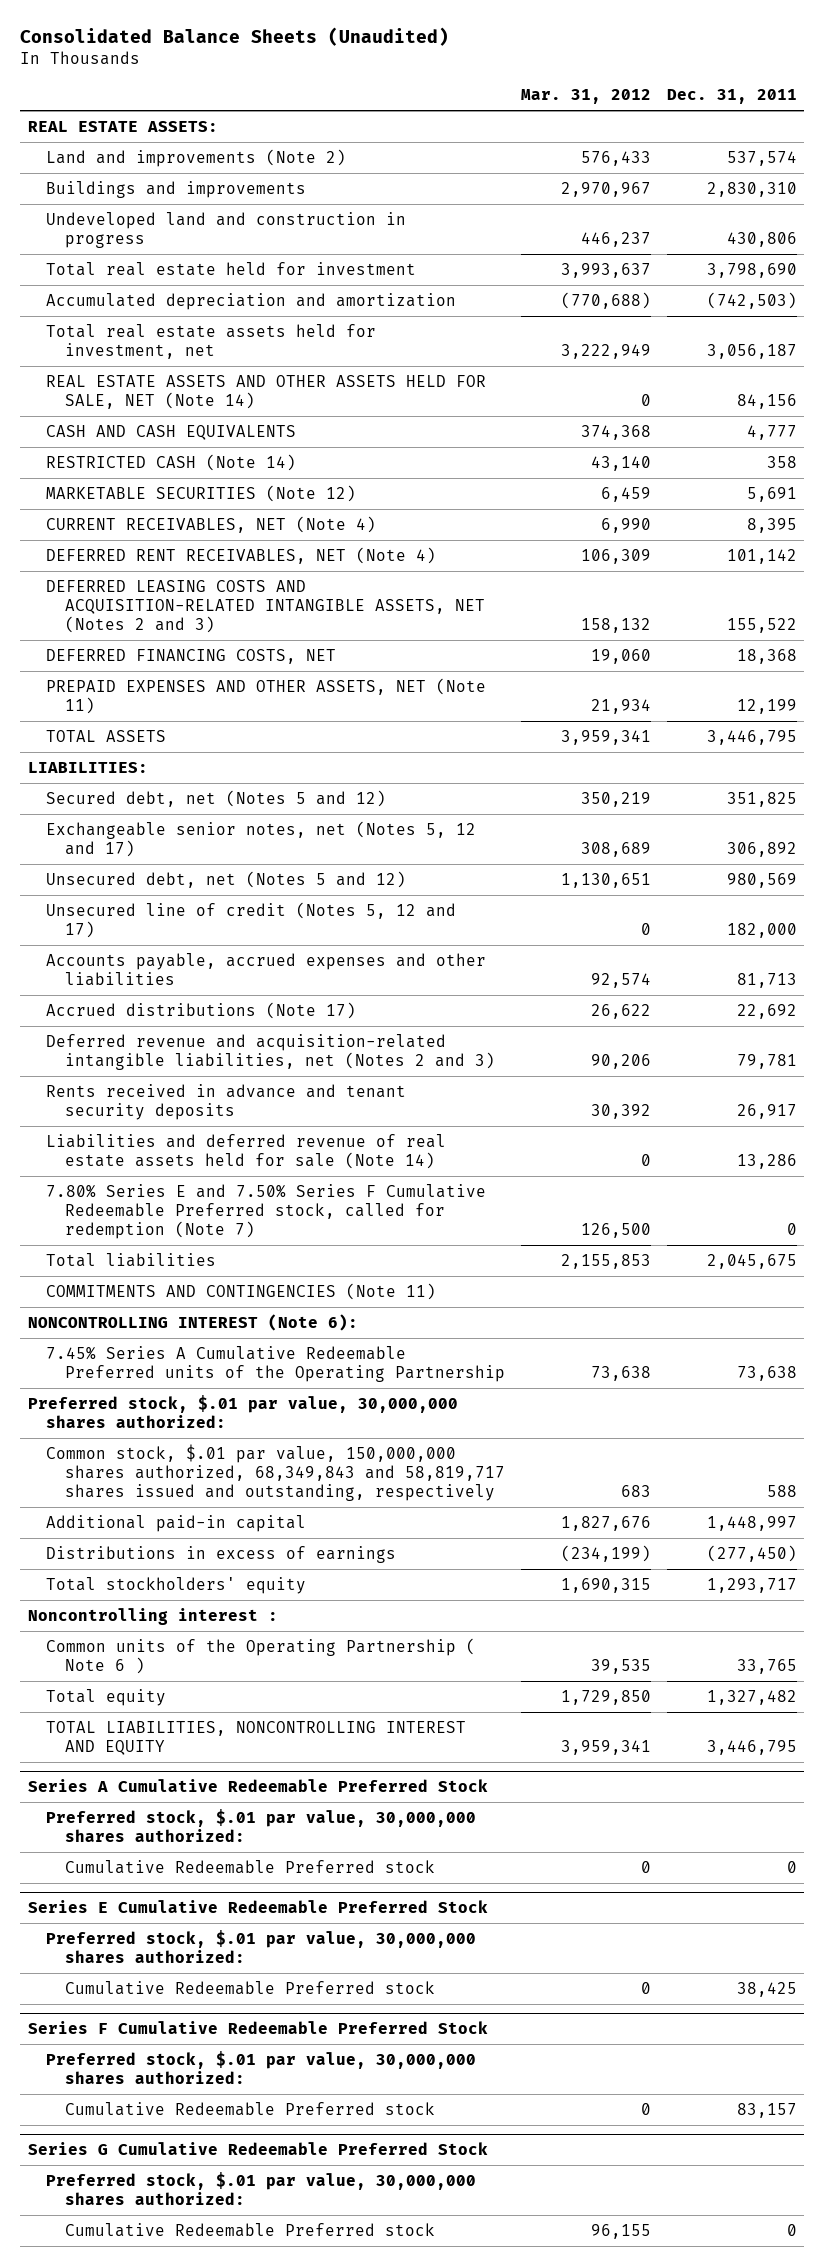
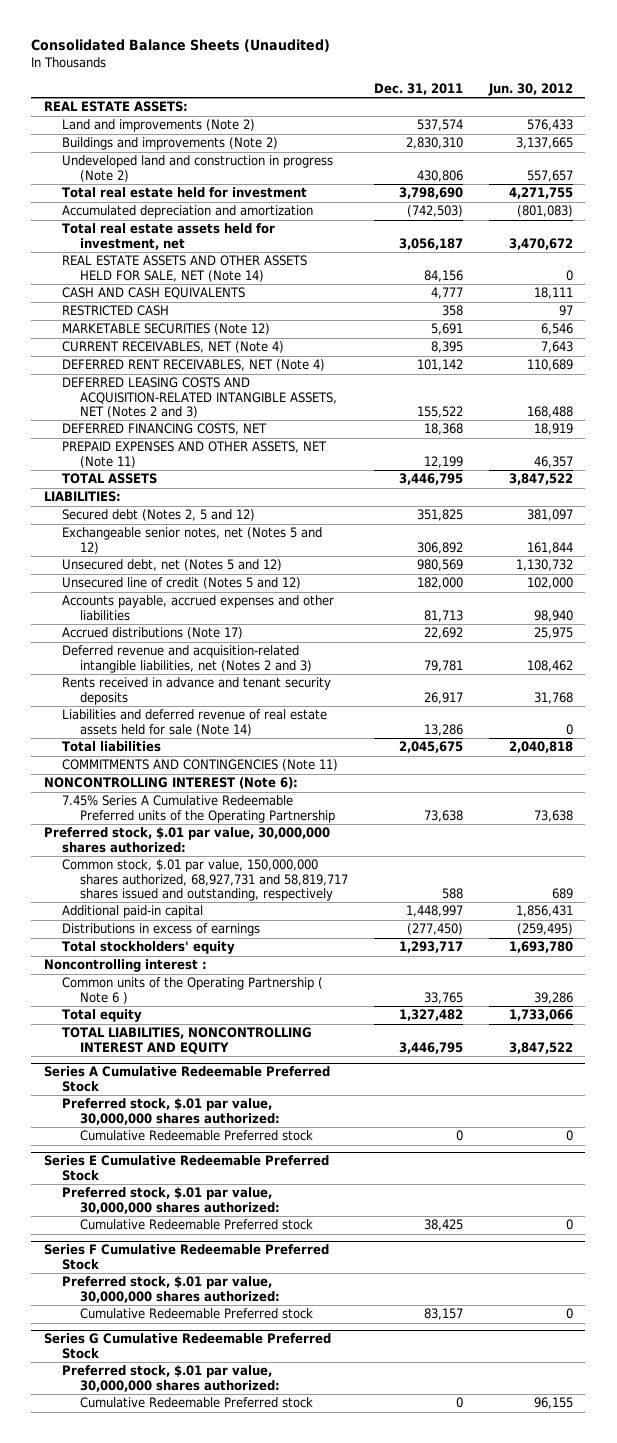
- | Mar. 31, 2012 | Dec. 31, 2011
+ | Dec. 31, 2011 | Jun. 30, 2012
- Buildings and improvements | 2,970,967 | 2,830,310
- Undeveloped land and construction in progress | 446,237 | 430,806
+ Buildings and improvements (Note 2) | 2,830,310 | 3,137,665
+ Undeveloped land and construction in progress (Note 2) | 430,806 | 557,657
- RESTRICTED CASH (Note 14) | 43,140 | 358
+ RESTRICTED CASH | 358 | 97
- Secured debt, net (Notes 5 and 12) | 350,219 | 351,825
- Exchangeable senior notes, net (Notes 5, 12 and 17) | 308,689 | 306,892
+ Secured debt (Notes 2, 5 and 12) | 351,825 | 381,097
+ Exchangeable senior notes, net (Notes 5 and 12) | 306,892 | 161,844
- Unsecured line of credit (Notes 5, 12 and 17) | 0 | 182,000
+ Unsecured line of credit (Notes 5 and 12) | 182,000 | 102,000
- 7.80% Series E and 7.50% Series F Cumulative Redeemable Preferred stock, called for redemption (Note 7) | 126,500 | 0
- Common stock, $.01 par value, 150,000,000 shares authorized, 68,349,843 and 58,819,717 shares issued and outstanding, respectively | 683 | 588
+ Common stock, $.01 par value, 150,000,000 shares authorized, 68,927,731 and 58,819,717 shares issued and outstanding, respectively | 588 | 689

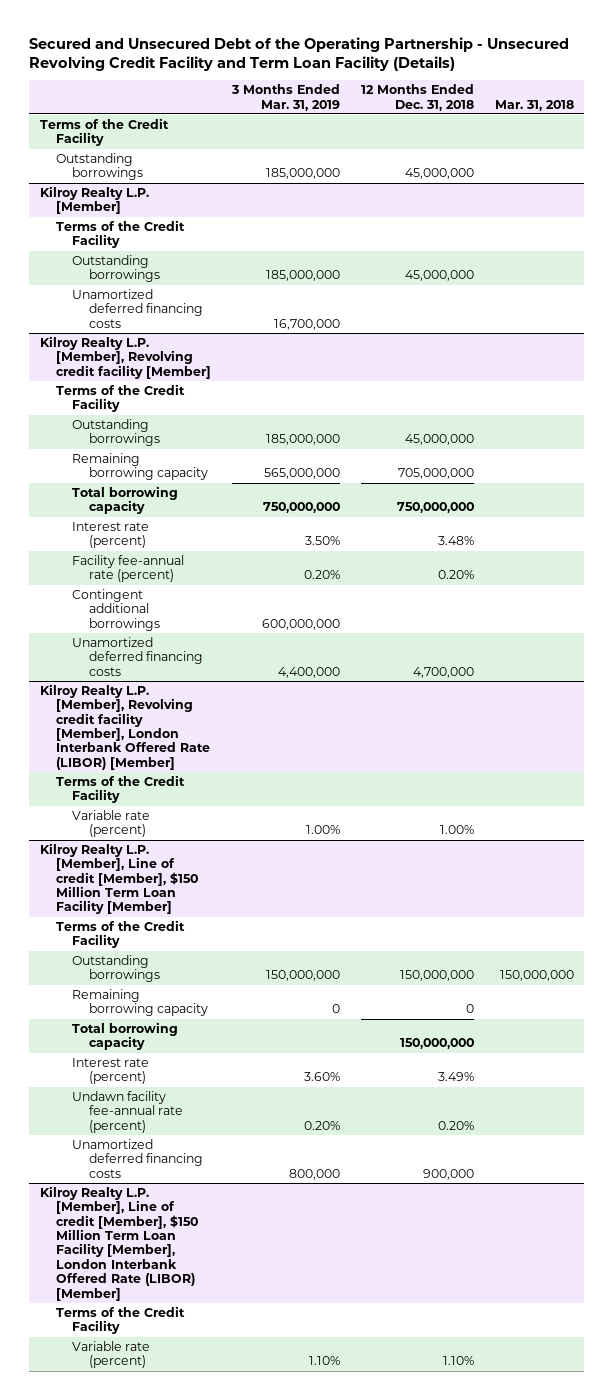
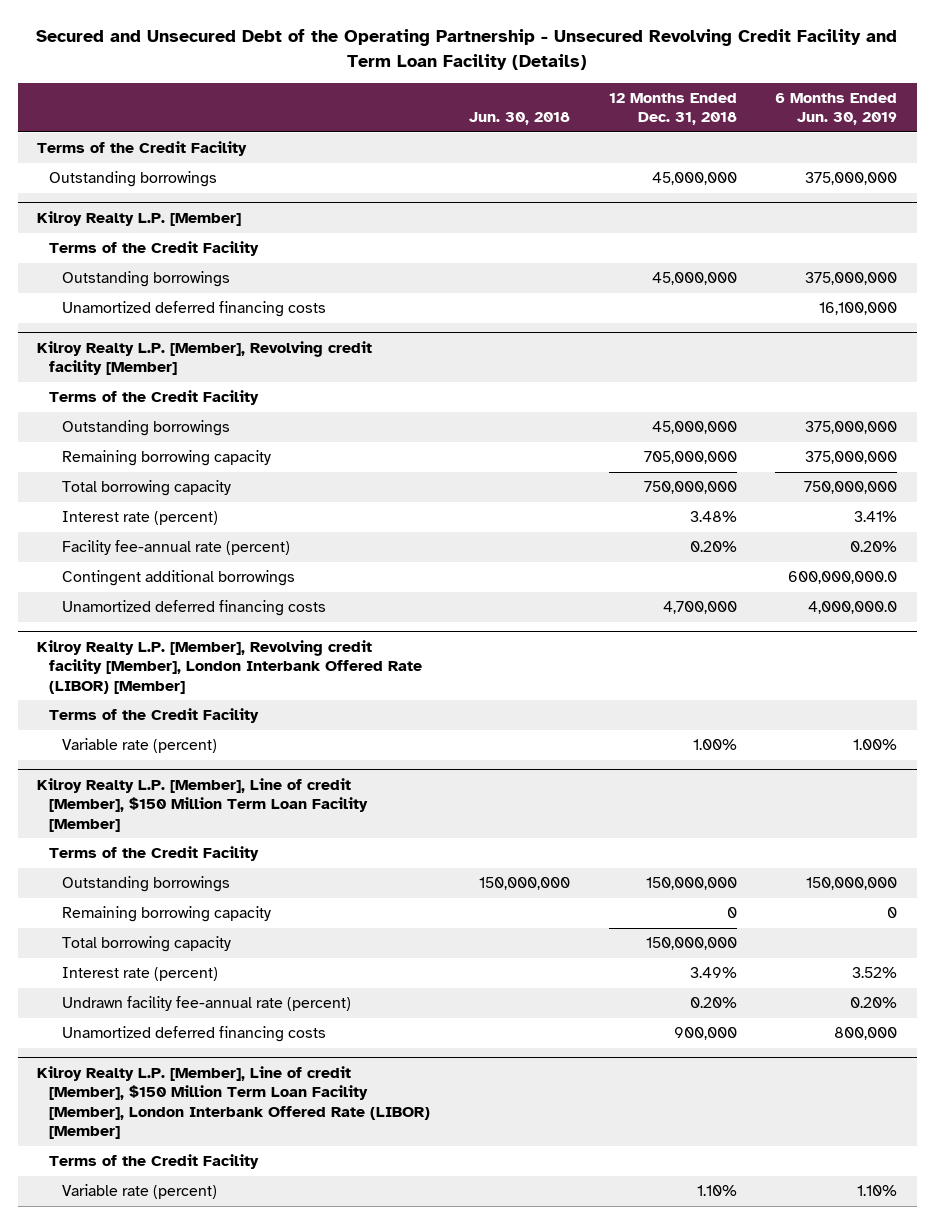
- | 3 Months Ended Mar. 31, 2019 | 12 Months Ended Dec. 31, 2018 | Mar. 31, 2018
+ | Jun. 30, 2018 | 12 Months Ended Dec. 31, 2018 | 6 Months Ended Jun. 30, 2019
@ Kilroy Realty L.P. [Member], Line of credit [Member], $150 Million Term Loan Facility [Member]
- Undawn facility fee-annual rate (percent) | 0.20% | 0.20% |
+ Undrawn facility fee-annual rate (percent) | | 0.20% | 0.20%

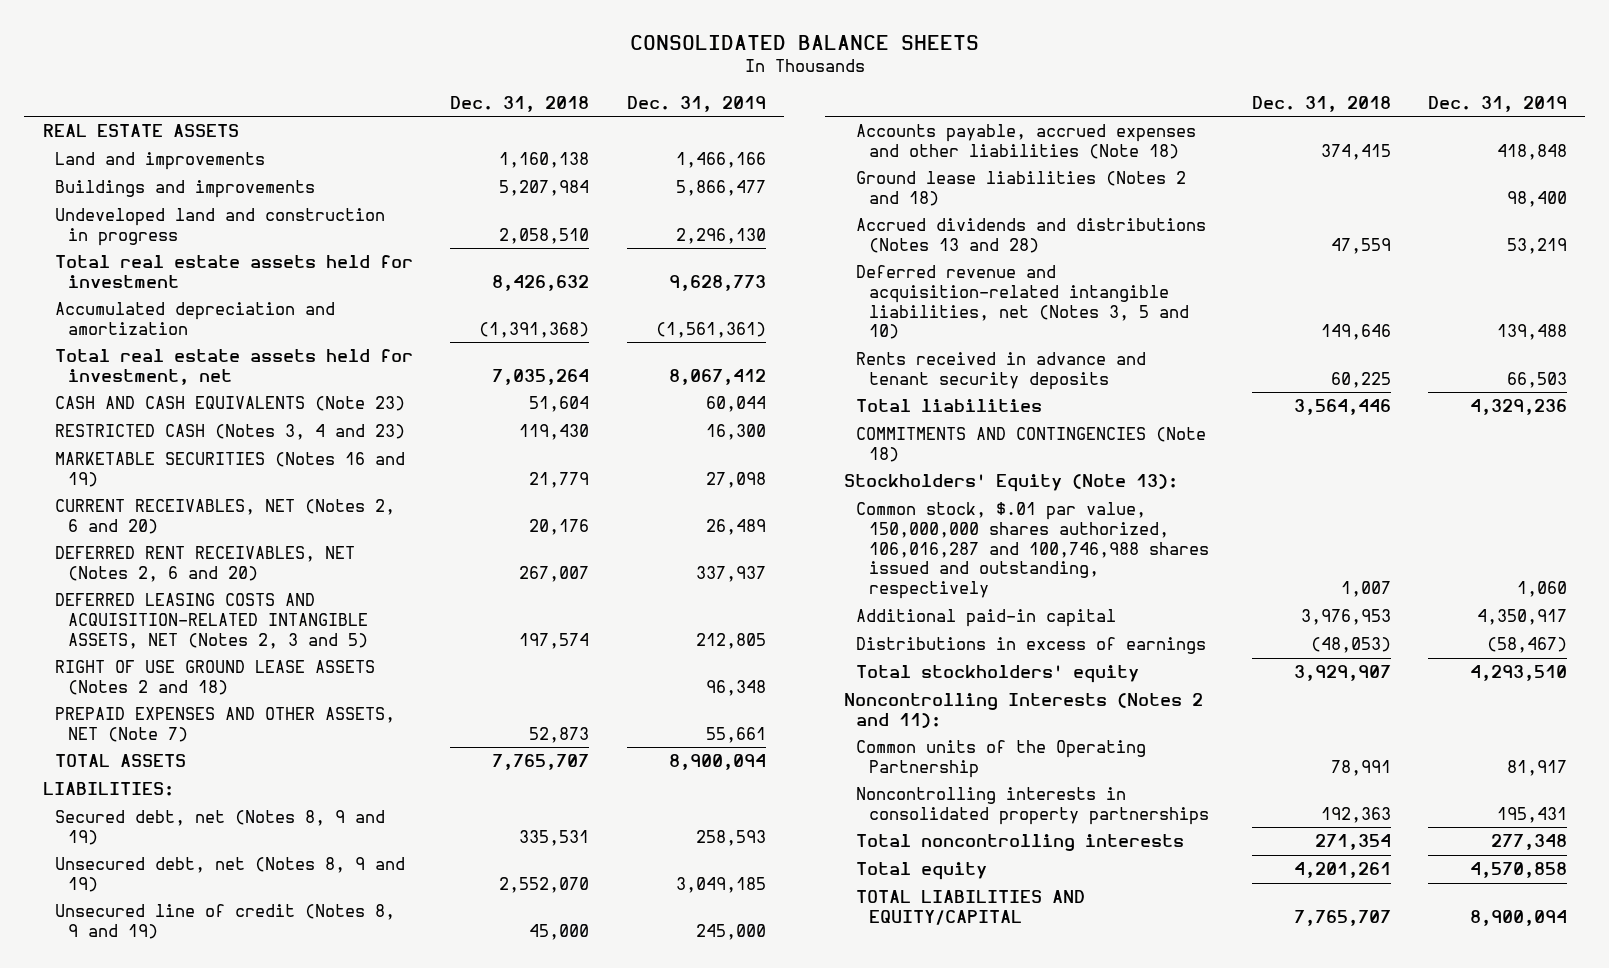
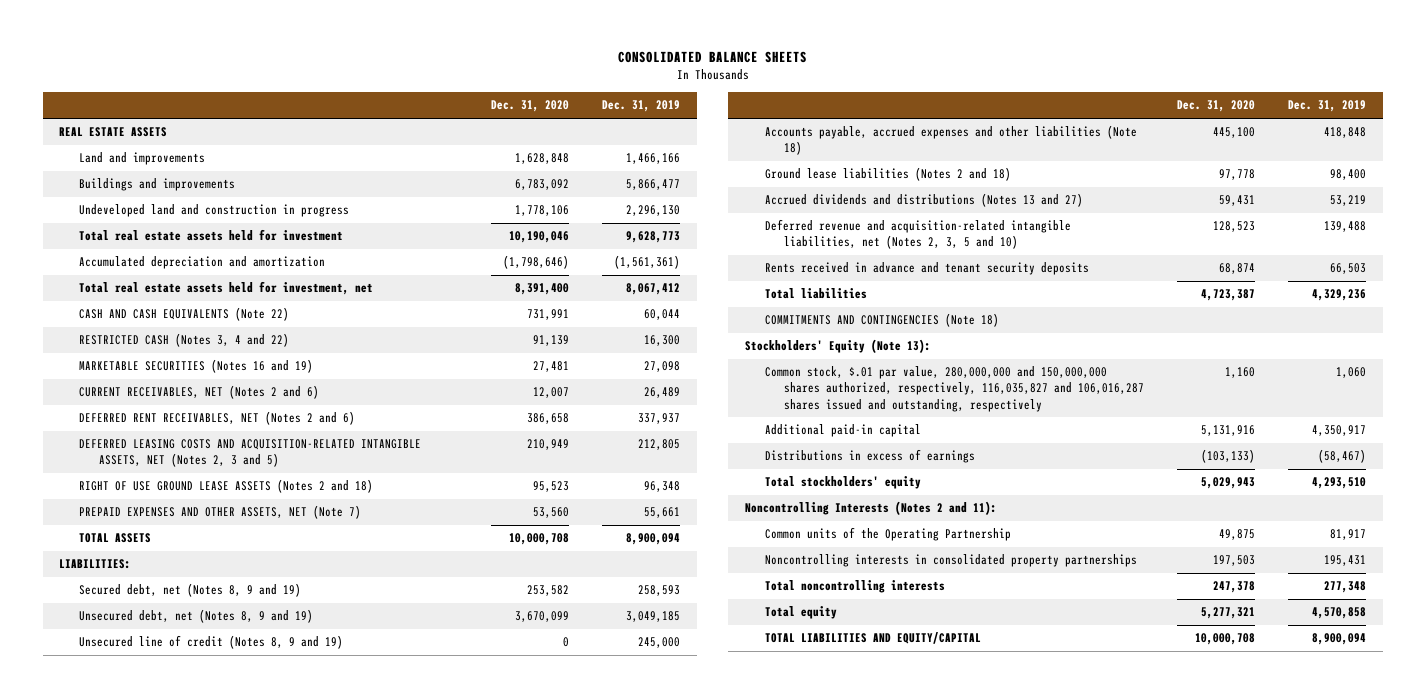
- | Dec. 31, 2018 | Dec. 31, 2019
+ | Dec. 31, 2020 | Dec. 31, 2019
- CASH AND CASH EQUIVALENTS (Note 23) | 51,604 | 60,044
- RESTRICTED CASH (Notes 3, 4 and 23) | 119,430 | 16,300
+ CASH AND CASH EQUIVALENTS (Note 22) | 731,991 | 60,044
+ RESTRICTED CASH (Notes 3, 4 and 22) | 91,139 | 16,300
- CURRENT RECEIVABLES, NET (Notes 2, 6 and 20) | 20,176 | 26,489
- DEFERRED RENT RECEIVABLES, NET (Notes 2, 6 and 20) | 267,007 | 337,937
+ CURRENT RECEIVABLES, NET (Notes 2 and 6) | 12,007 | 26,489
+ DEFERRED RENT RECEIVABLES, NET (Notes 2 and 6) | 386,658 | 337,937
- Accrued dividends and distributions (Notes 13 and 28) | 47,559 | 53,219
- Deferred revenue and acquisition-related intangible liabilities, net (Notes 3, 5 and 10) | 149,646 | 139,488
+ Accrued dividends and distributions (Notes 13 and 27) | 59,431 | 53,219
+ Deferred revenue and acquisition-related intangible liabilities, net (Notes 2, 3, 5 and 10) | 128,523 | 139,488
- Common stock, $.01 par value, 150,000,000 shares authorized, 106,016,287 and 100,746,988 shares issued and outstanding, respectively | 1,007 | 1,060
+ Common stock, $.01 par value, 280,000,000 and 150,000,000 shares authorized, respectively, 116,035,827 and 106,016,287 shares issued and outstanding, respectively | 1,160 | 1,060

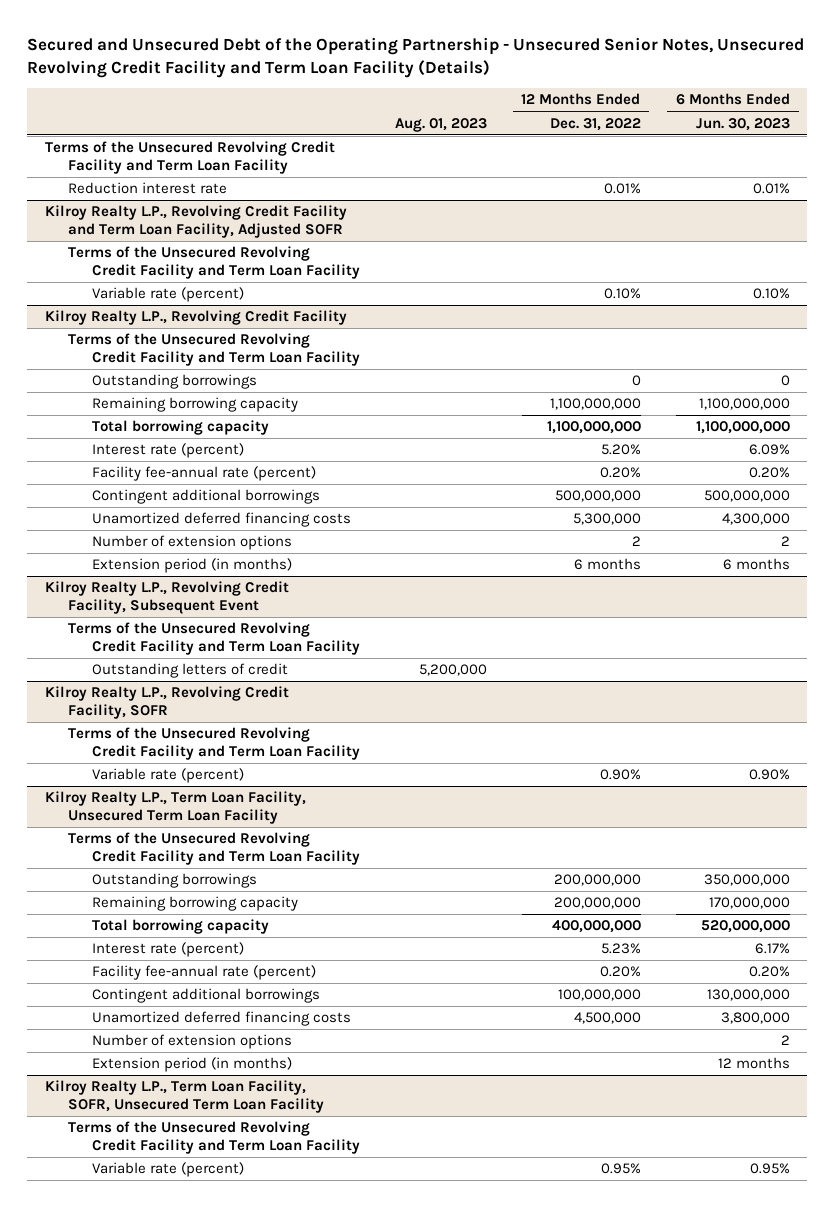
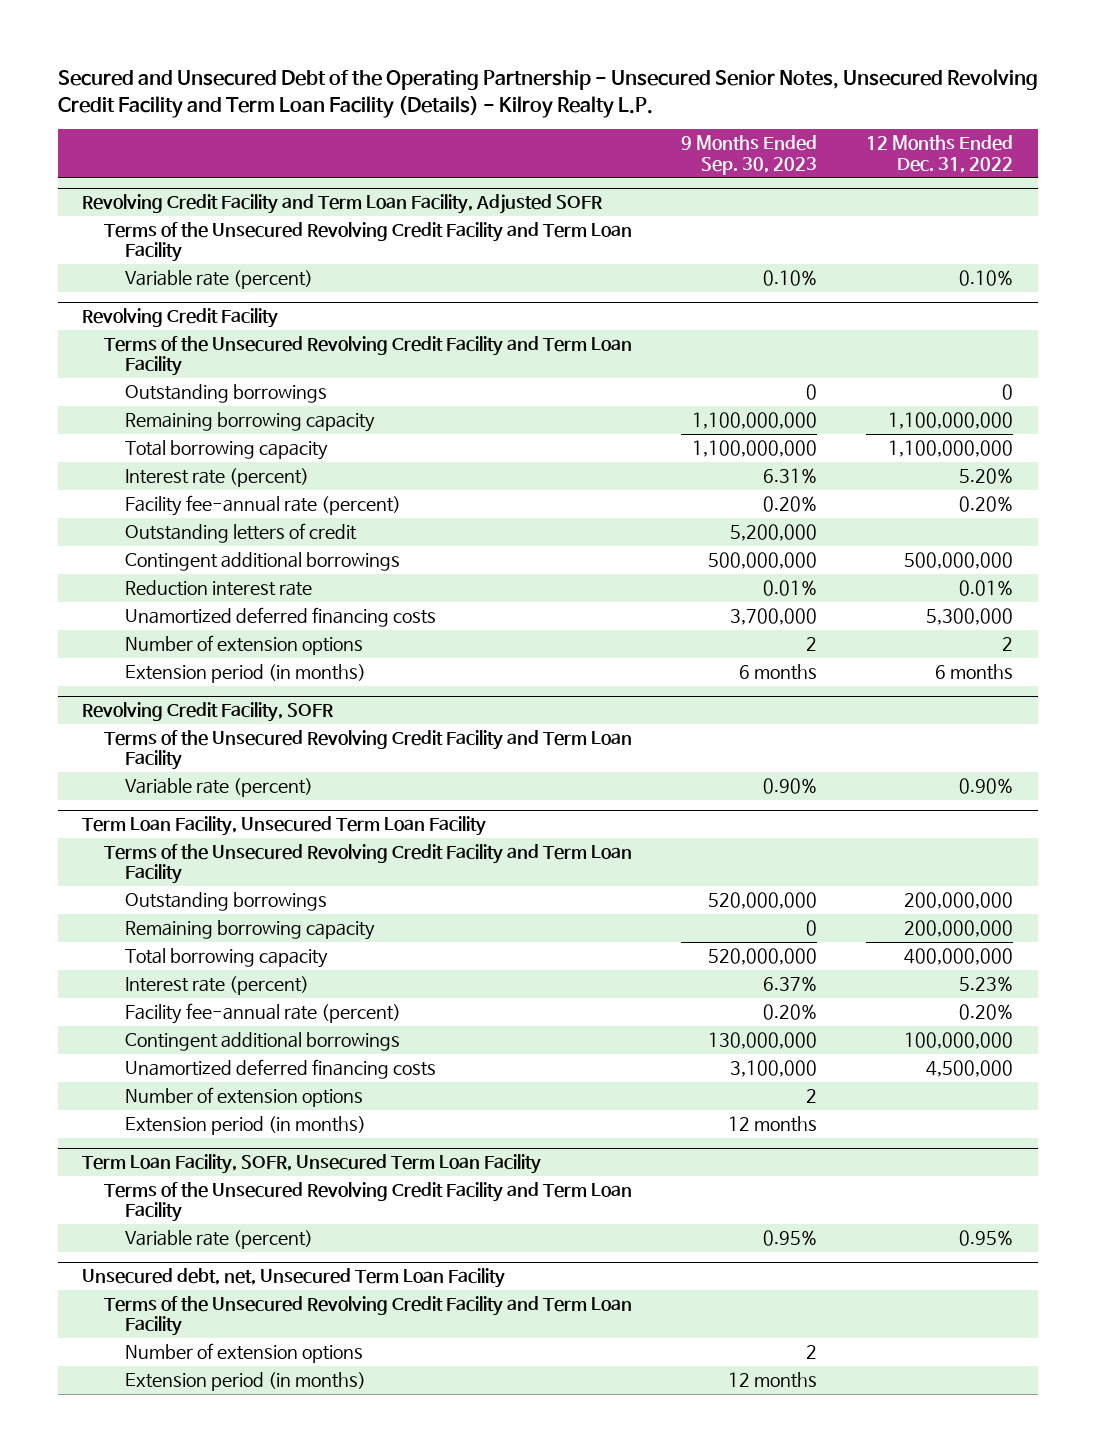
- Secured and Unsecured Debt of the Operating Partnership - Unsecured Senior Notes, Unsecured Revolving Credit Facility and Term Loan Facility (Details)
+ Secured and Unsecured Debt of the Operating Partnership - Unsecured Senior Notes, Unsecured Revolving Credit Facility and Term Loan Facility (Details) - Kilroy Realty L.P.
- | Aug. 01, 2023 | 12 Months Ended Dec. 31, 2022 | 6 Months Ended Jun. 30, 2023
+ | 9 Months Ended Sep. 30, 2023 | 12 Months Ended Dec. 31, 2022
- Terms of the Unsecured Revolving Credit Facility and Term Loan Facility
- Reduction interest rate | | 0.01% | 0.01%
- Kilroy Realty L.P., Revolving Credit Facility and Term Loan Facility, Adjusted SOFR
+ Revolving Credit Facility and Term Loan Facility, Adjusted SOFR
- Kilroy Realty L.P., Revolving Credit Facility
+ Revolving Credit Facility
+ Outstanding letters of credit | 5,200,000 |
+ Reduction interest rate | 0.01% | 0.01%
- Kilroy Realty L.P., Revolving Credit Facility, Subsequent Event
- Terms of the Unsecured Revolving Credit Facility and Term Loan Facility
- Outstanding letters of credit | 5,200,000 | |
- Kilroy Realty L.P., Revolving Credit Facility, SOFR
+ Revolving Credit Facility, SOFR
- Kilroy Realty L.P., Term Loan Facility, Unsecured Term Loan Facility
+ Term Loan Facility, Unsecured Term Loan Facility
- Kilroy Realty L.P., Term Loan Facility, SOFR, Unsecured Term Loan Facility
+ Term Loan Facility, SOFR, Unsecured Term Loan Facility
+ Unsecured debt, net, Unsecured Term Loan Facility
+ Terms of the Unsecured Revolving Credit Facility and Term Loan Facility
+ Number of extension options | 2 |
+ Extension period (in months) | 12 months |

